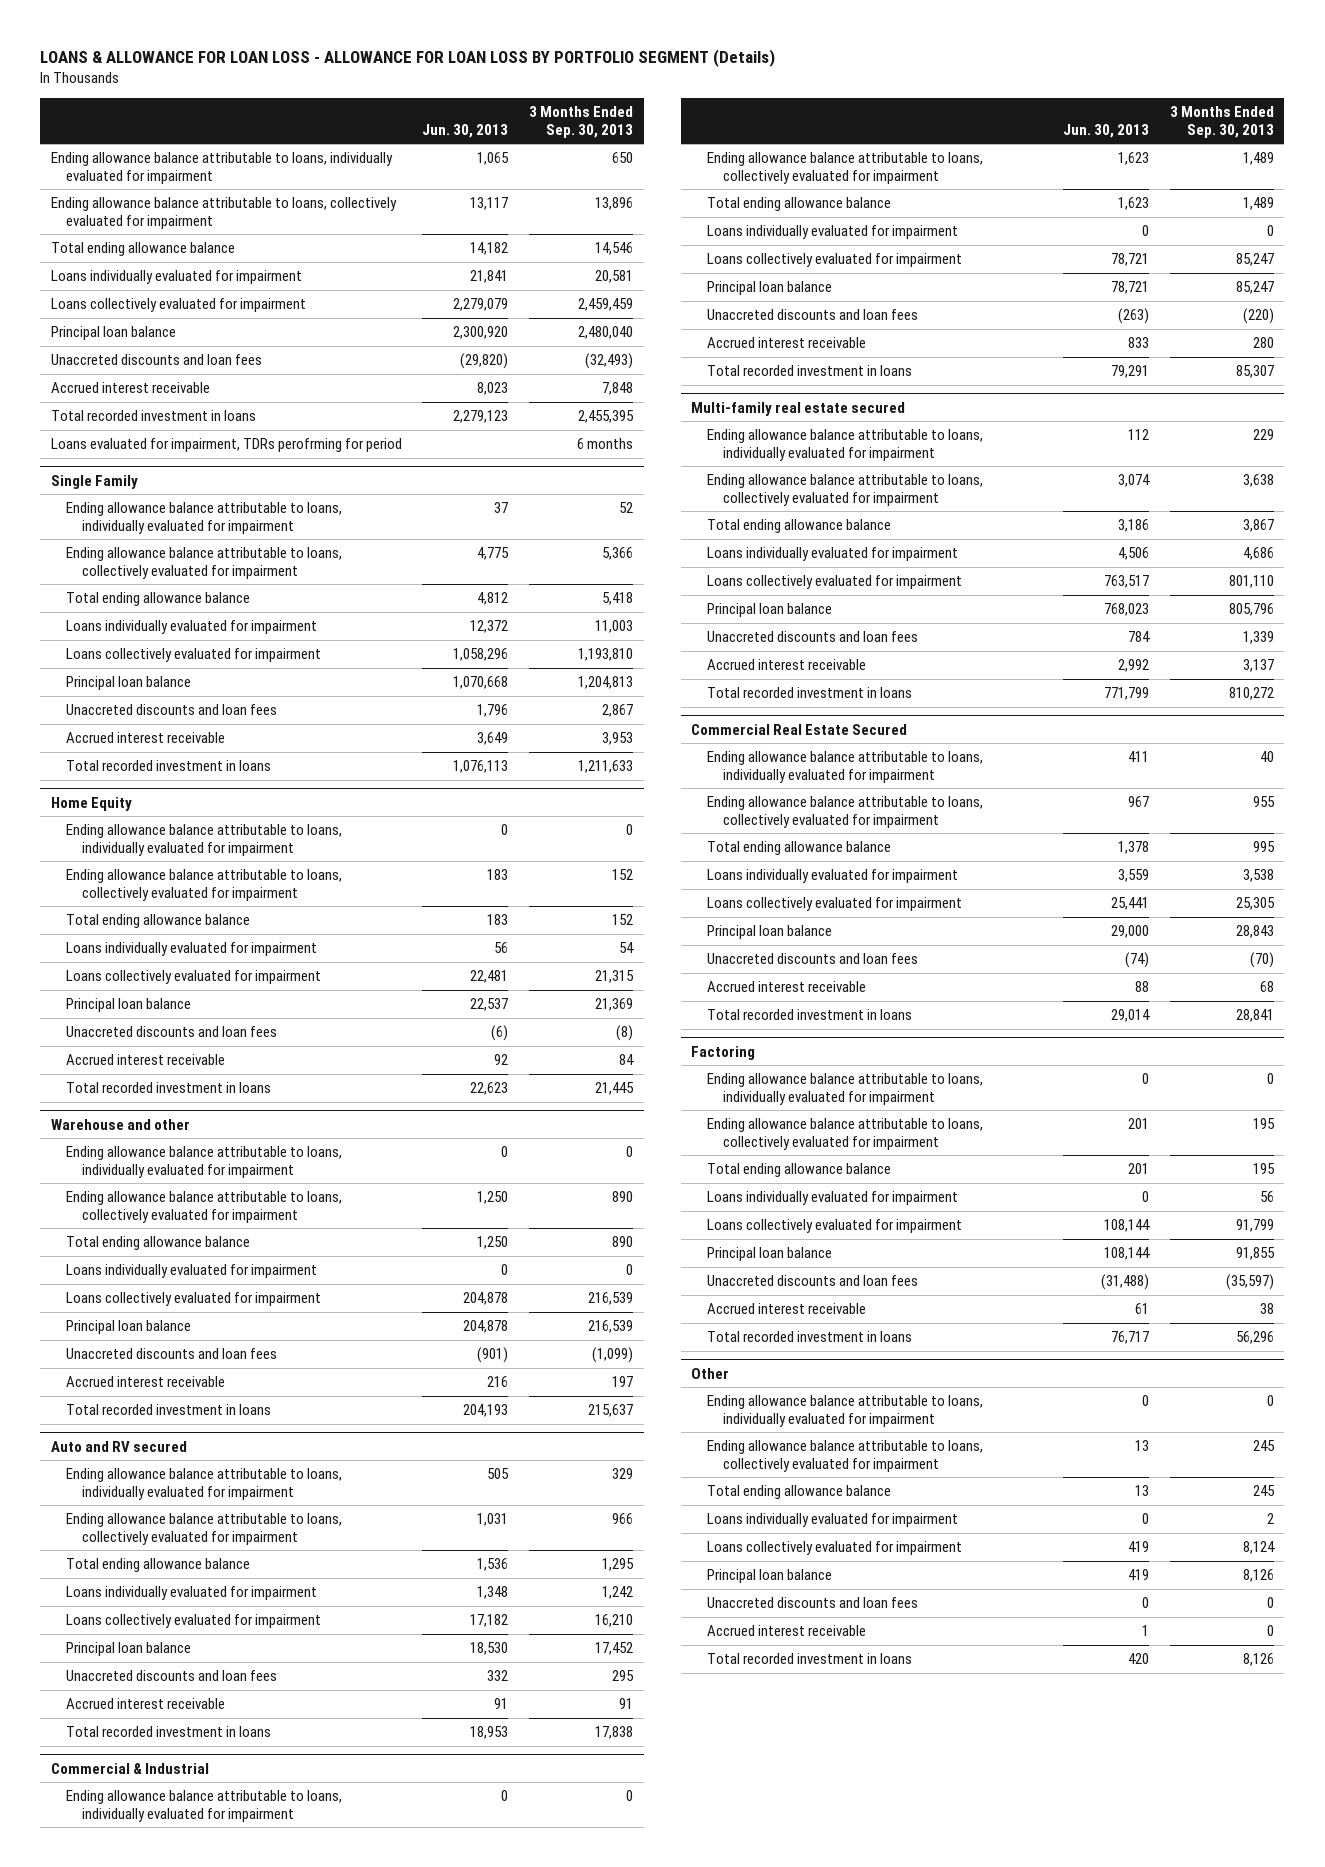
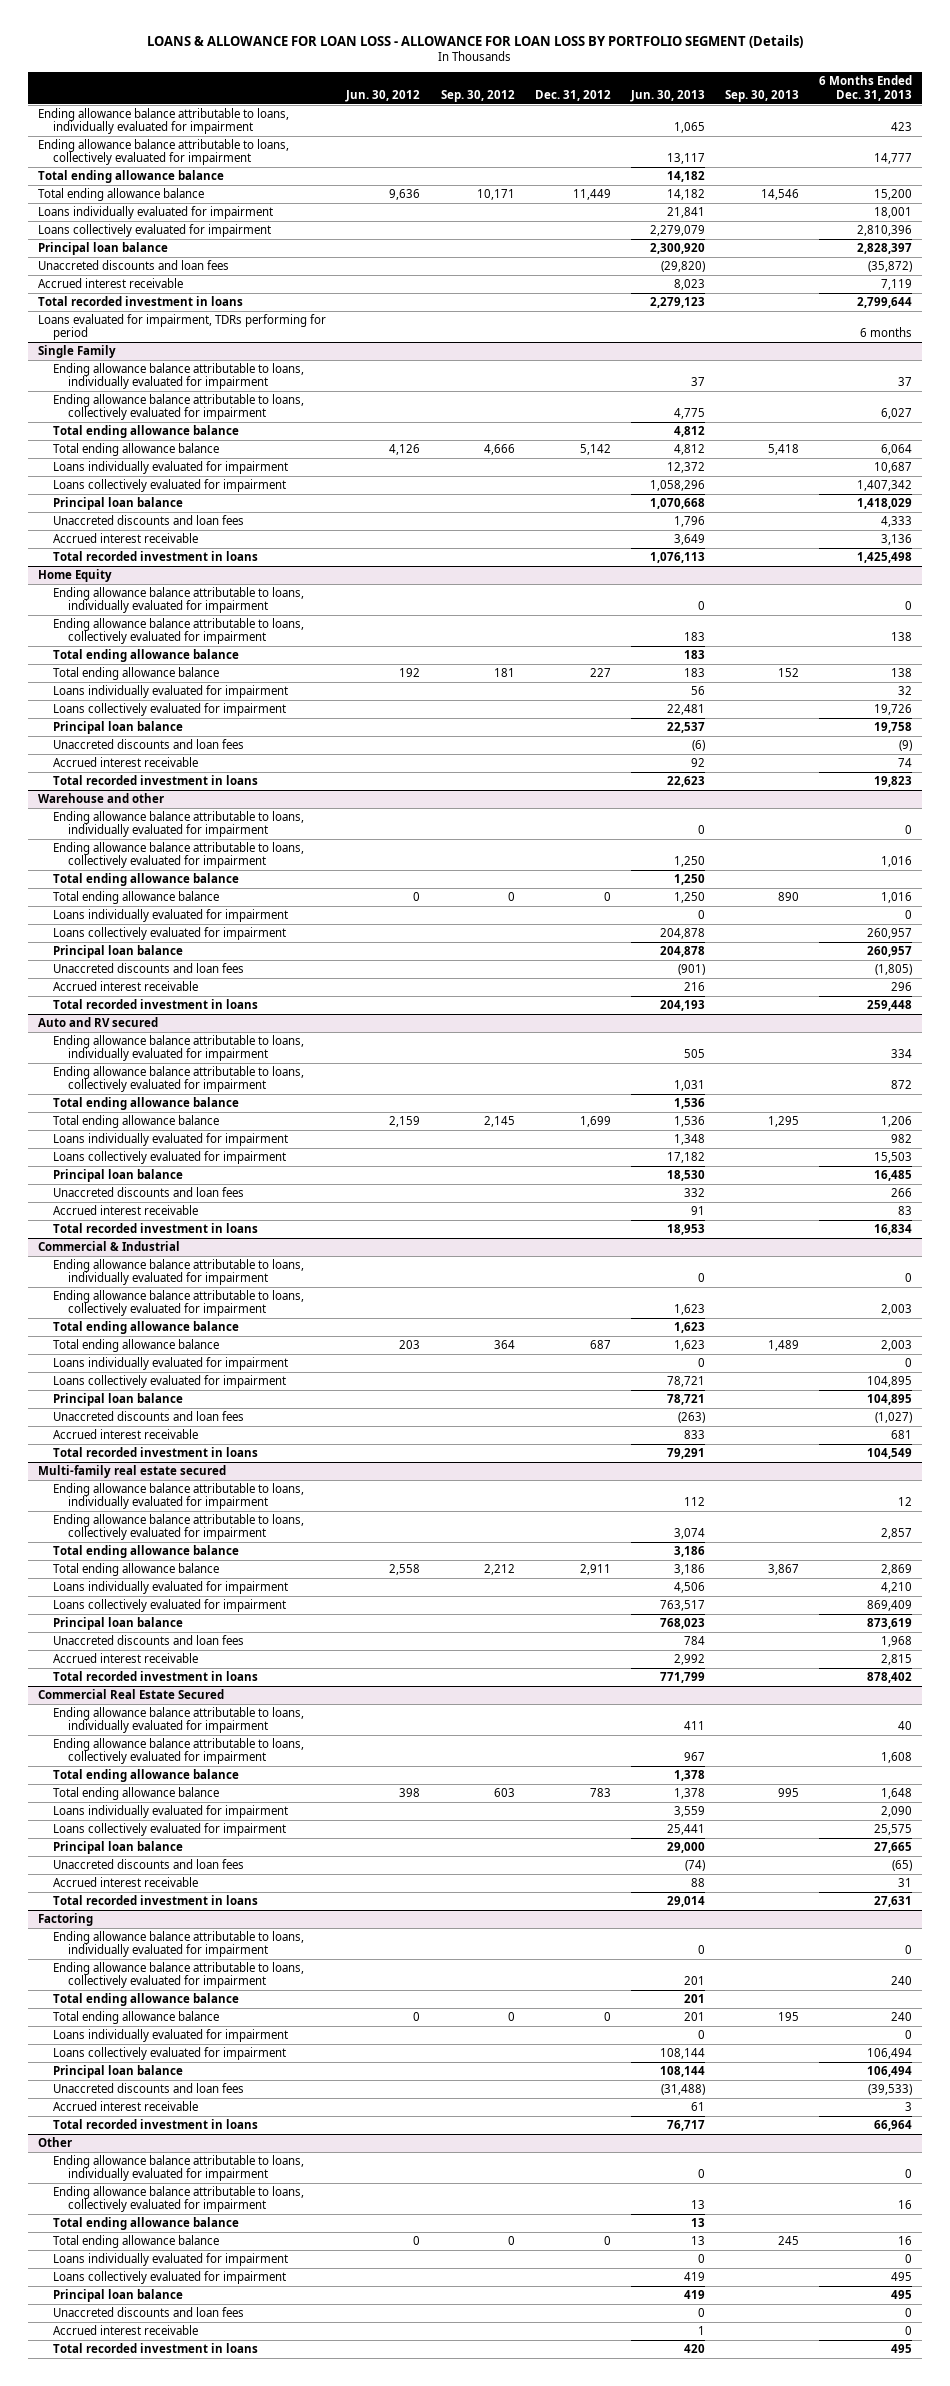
- | Jun. 30, 2013 | 3 Months Ended Sep. 30, 2013
+ | Jun. 30, 2012 | Sep. 30, 2012 | Dec. 31, 2012 | Jun. 30, 2013 | Sep. 30, 2013 | 6 Months Ended Dec. 31, 2013
+ Total ending allowance balance | 9,636 | 10,171 | 11,449 | 14,182 | 14,546 | 15,200
- Loans evaluated for impairment, TDRs perofrming for period | | 6 months
+ Loans evaluated for impairment, TDRs performing for period | | | | | | 6 months
@ Single Family
+ Total ending allowance balance | 4,126 | 4,666 | 5,142 | 4,812 | 5,418 | 6,064
@ Home Equity
+ Total ending allowance balance | 192 | 181 | 227 | 183 | 152 | 138
@ Warehouse and other
+ Total ending allowance balance | 0 | 0 | 0 | 1,250 | 890 | 1,016
@ Auto and RV secured
+ Total ending allowance balance | 2,159 | 2,145 | 1,699 | 1,536 | 1,295 | 1,206
@ Commercial & Industrial
+ Total ending allowance balance | 203 | 364 | 687 | 1,623 | 1,489 | 2,003
@ Multi-family real estate secured
+ Total ending allowance balance | 2,558 | 2,212 | 2,911 | 3,186 | 3,867 | 2,869
@ Commercial Real Estate Secured
+ Total ending allowance balance | 398 | 603 | 783 | 1,378 | 995 | 1,648
@ Factoring
+ Total ending allowance balance | 0 | 0 | 0 | 201 | 195 | 240
@ Other
+ Total ending allowance balance | 0 | 0 | 0 | 13 | 245 | 16

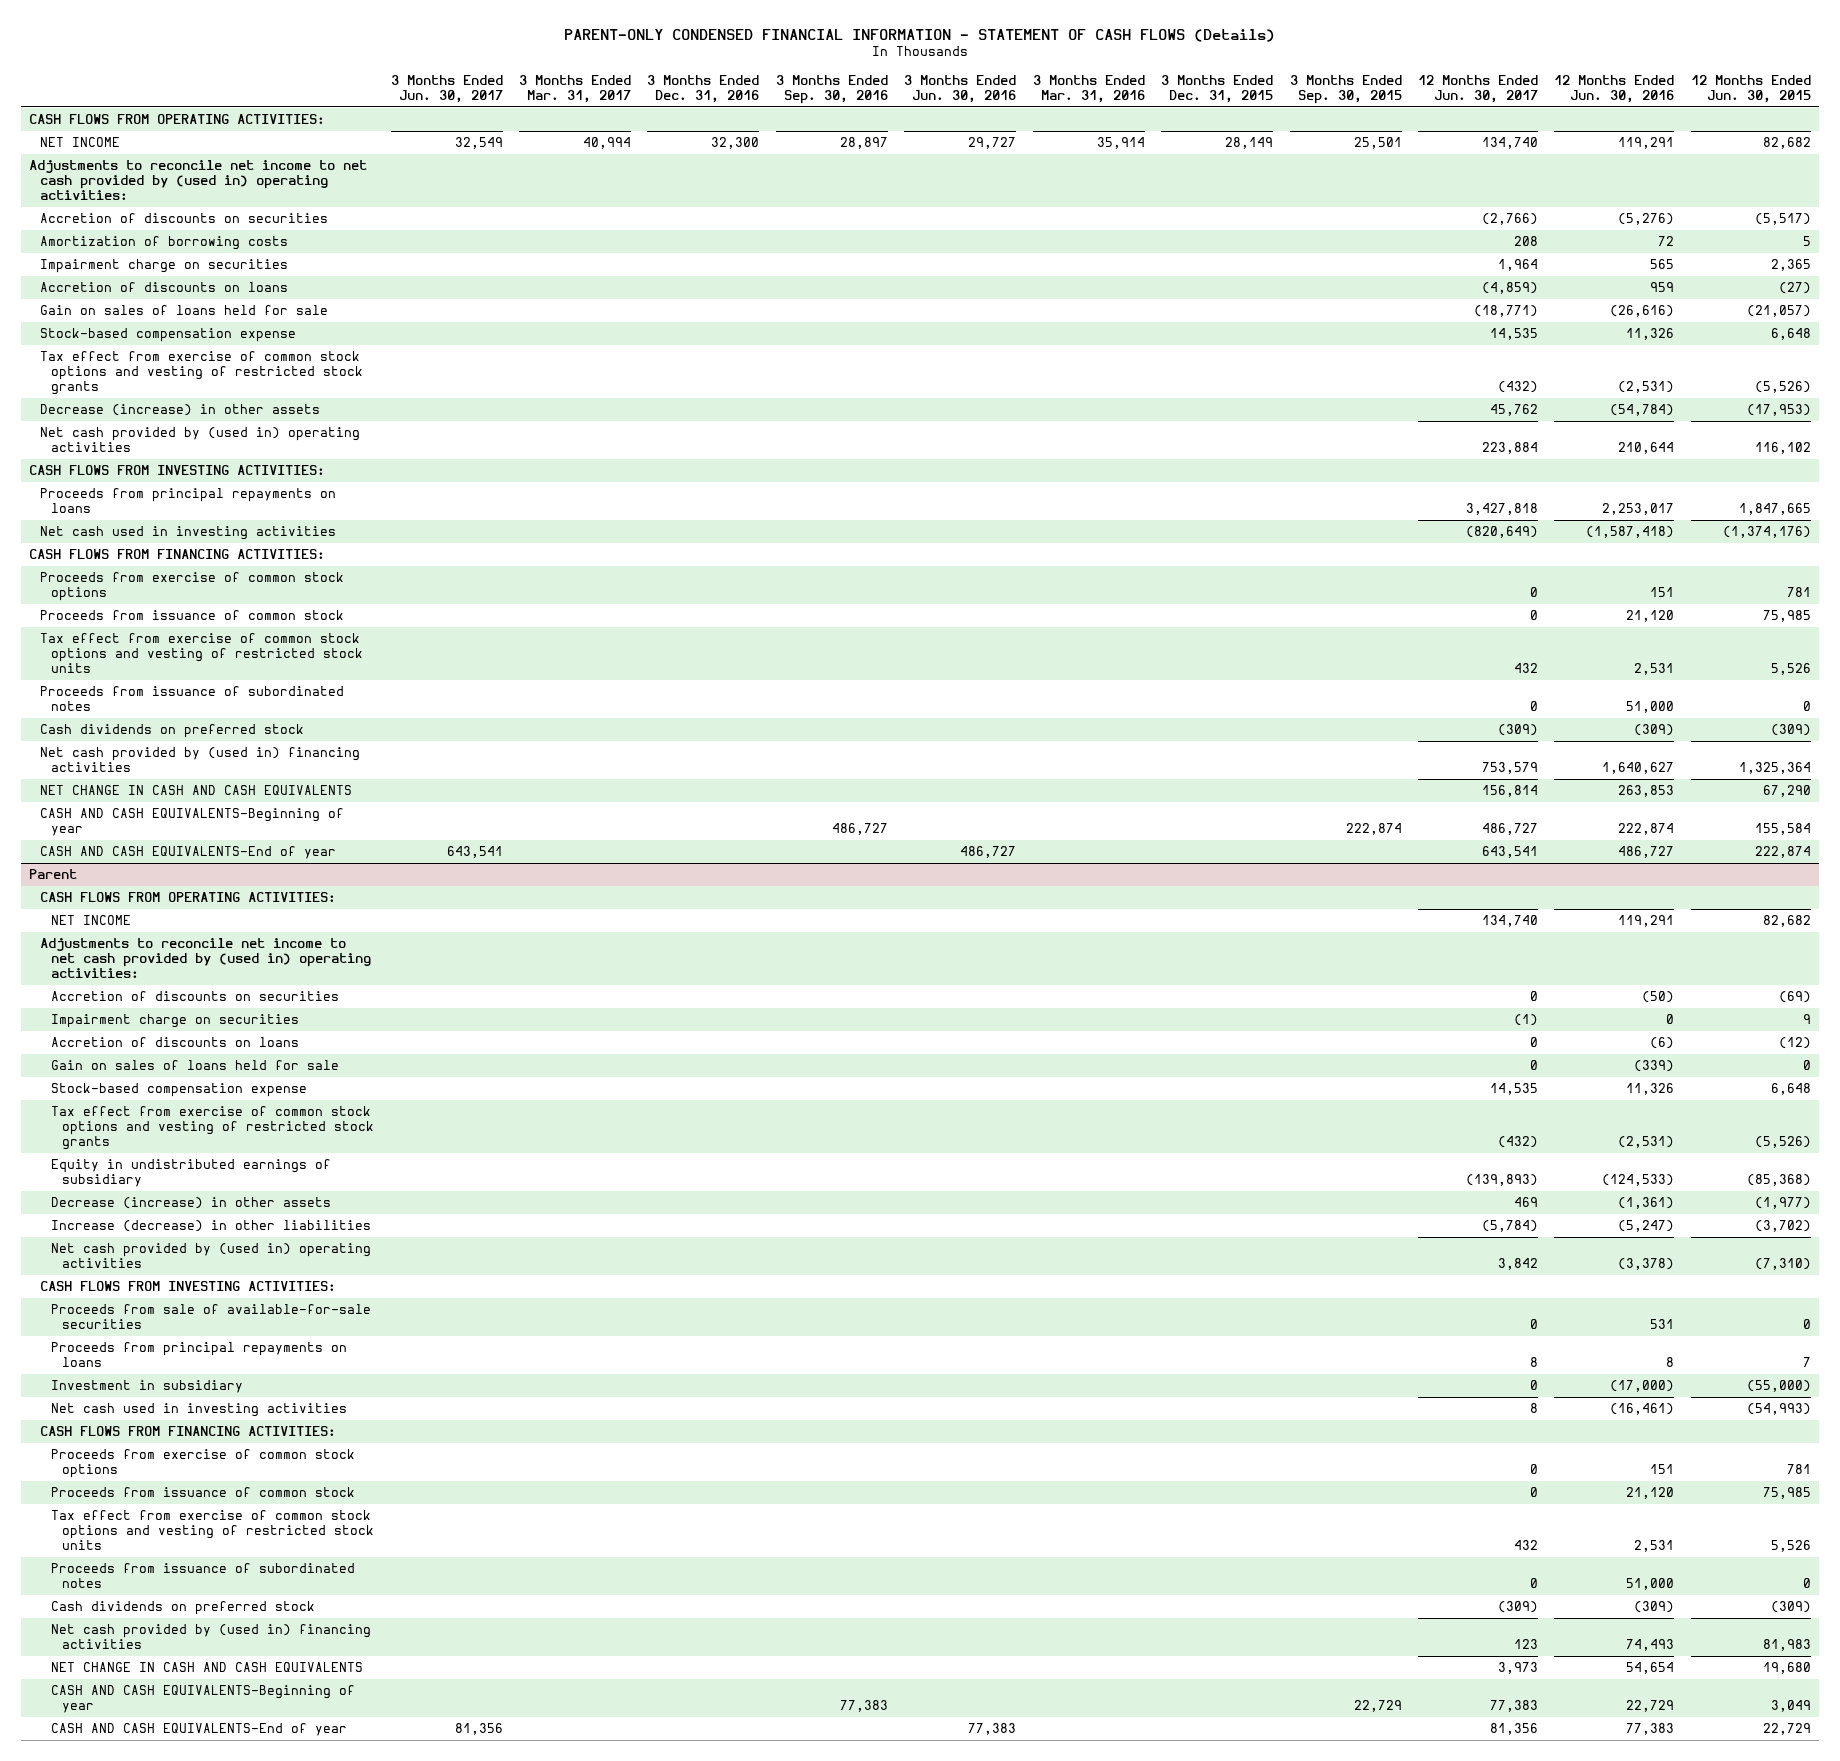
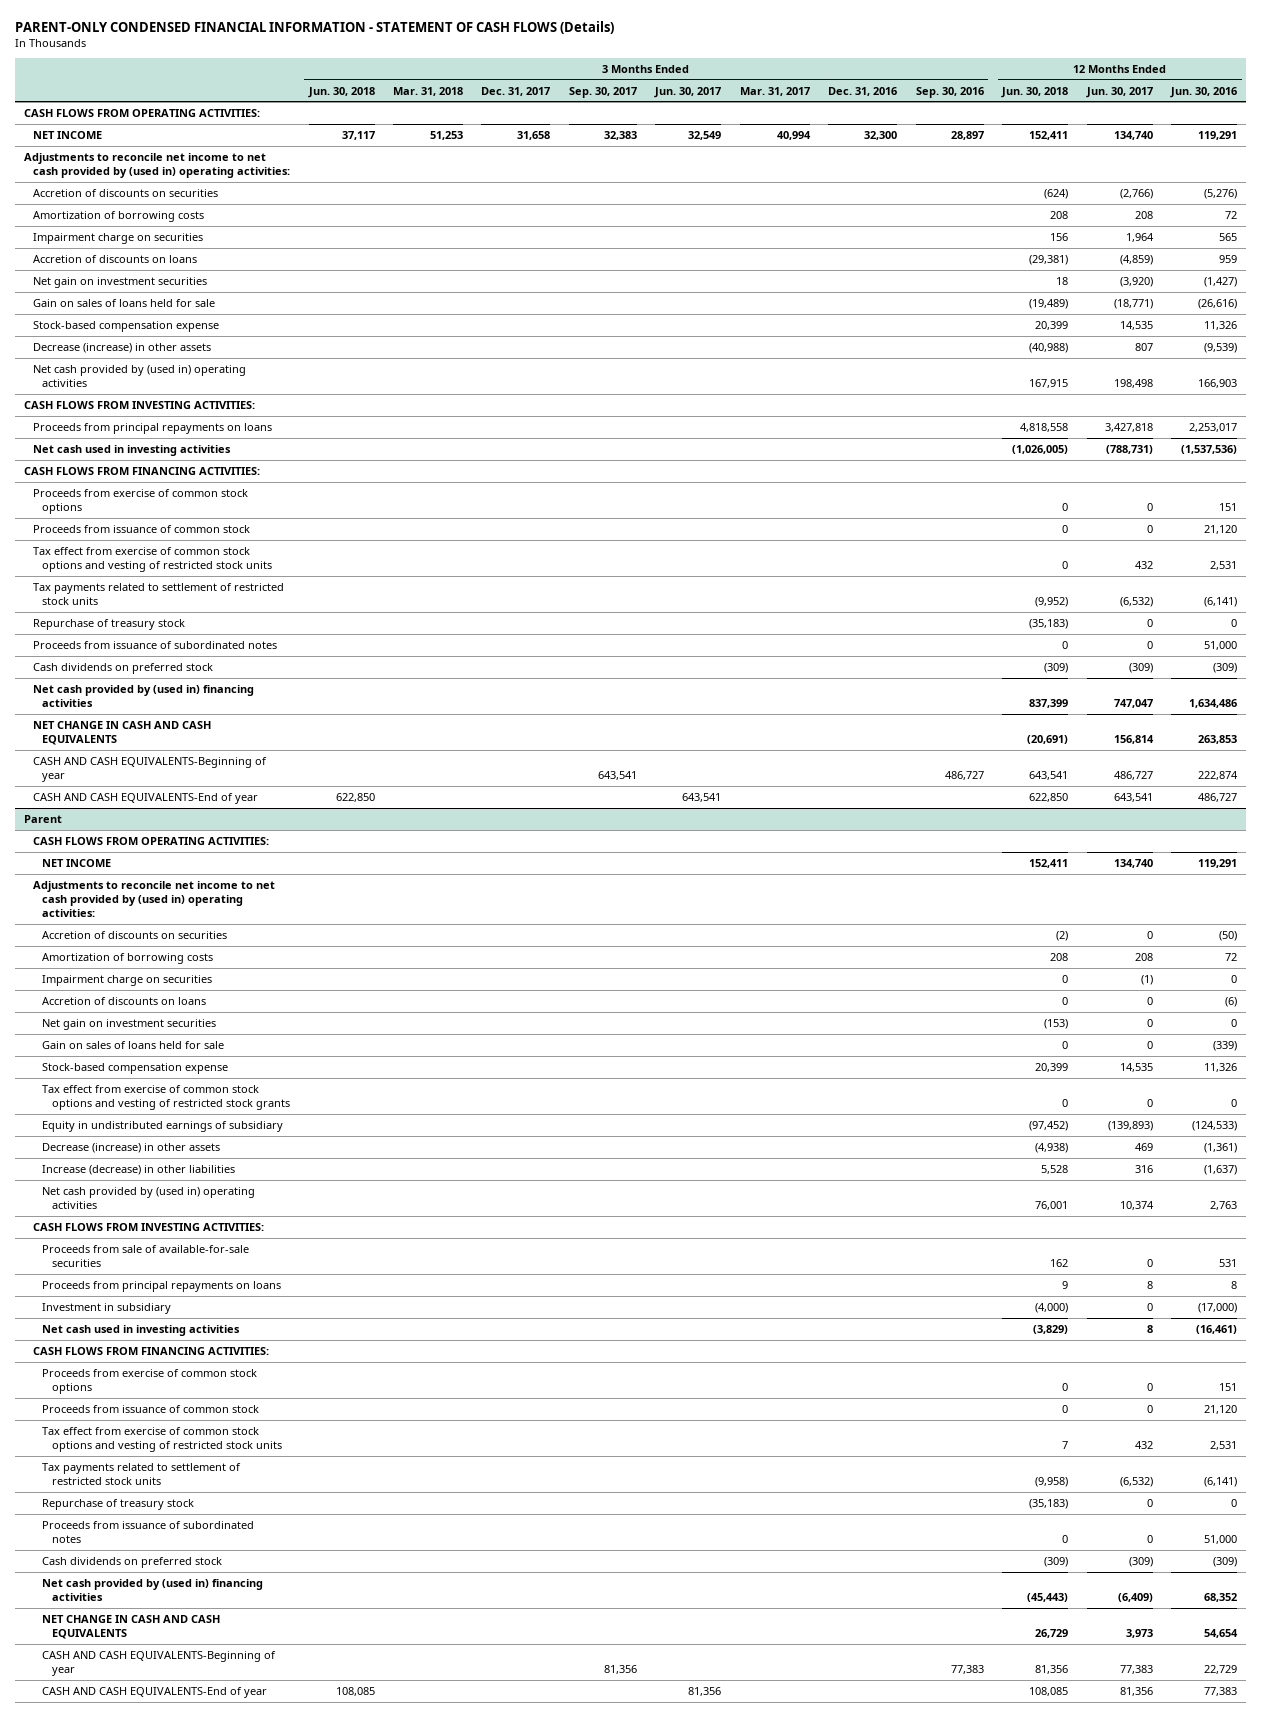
- | 3 Months Ended Jun. 30, 2017 | 3 Months Ended Mar. 31, 2017 | 3 Months Ended Dec. 31, 2016 | 3 Months Ended Sep. 30, 2016 | 3 Months Ended Jun. 30, 2016 | 3 Months Ended Mar. 31, 2016 | 3 Months Ended Dec. 31, 2015 | 3 Months Ended Sep. 30, 2015 | 12 Months Ended Jun. 30, 2017 | 12 Months Ended Jun. 30, 2016 | 12 Months Ended Jun. 30, 2015
+ | 3 Months Ended Jun. 30, 2018 | 3 Months Ended Mar. 31, 2018 | 3 Months Ended Dec. 31, 2017 | 3 Months Ended Sep. 30, 2017 | 3 Months Ended Jun. 30, 2017 | 3 Months Ended Mar. 31, 2017 | 3 Months Ended Dec. 31, 2016 | 3 Months Ended Sep. 30, 2016 | 12 Months Ended Jun. 30, 2018 | 12 Months Ended Jun. 30, 2017 | 12 Months Ended Jun. 30, 2016
+ Net gain on investment securities | | | | | | | | | 18 | (3,920) | (1,427)
- Tax effect from exercise of common stock options and vesting of restricted stock grants | | | | | | | | | (432) | (2,531) | (5,526)
- Decrease (increase) in other assets | | | | | | | | | 45,762 | (54,784) | (17,953)
- Net cash provided by (used in) operating activities | | | | | | | | | 223,884 | 210,644 | 116,102
+ Decrease (increase) in other assets | | | | | | | | | (40,988) | 807 | (9,539)
+ Net cash provided by (used in) operating activities | | | | | | | | | 167,915 | 198,498 | 166,903
- Net cash used in investing activities | | | | | | | | | (820,649) | (1,587,418) | (1,374,176)
+ Net cash used in investing activities | | | | | | | | | (1,026,005) | (788,731) | (1,537,536)
+ Tax payments related to settlement of restricted stock units | | | | | | | | | (9,952) | (6,532) | (6,141)
+ Repurchase of treasury stock | | | | | | | | | (35,183) | 0 | 0
- Net cash provided by (used in) financing activities | | | | | | | | | 753,579 | 1,640,627 | 1,325,364
+ Net cash provided by (used in) financing activities | | | | | | | | | 837,399 | 747,047 | 1,634,486
@ Parent
+ Amortization of borrowing costs | | | | | | | | | 208 | 208 | 72
+ Net gain on investment securities | | | | | | | | | (153) | 0 | 0
- Tax effect from exercise of common stock options and vesting of restricted stock grants | | | | | | | | | (432) | (2,531) | (5,526)
+ Tax effect from exercise of common stock options and vesting of restricted stock grants | | | | | | | | | 0 | 0 | 0
- Increase (decrease) in other liabilities | | | | | | | | | (5,784) | (5,247) | (3,702)
- Net cash provided by (used in) operating activities | | | | | | | | | 3,842 | (3,378) | (7,310)
+ Increase (decrease) in other liabilities | | | | | | | | | 5,528 | 316 | (1,637)
+ Net cash provided by (used in) operating activities | | | | | | | | | 76,001 | 10,374 | 2,763
+ Tax payments related to settlement of restricted stock units | | | | | | | | | (9,958) | (6,532) | (6,141)
+ Repurchase of treasury stock | | | | | | | | | (35,183) | 0 | 0
- Net cash provided by (used in) financing activities | | | | | | | | | 123 | 74,493 | 81,983
+ Net cash provided by (used in) financing activities | | | | | | | | | (45,443) | (6,409) | 68,352

